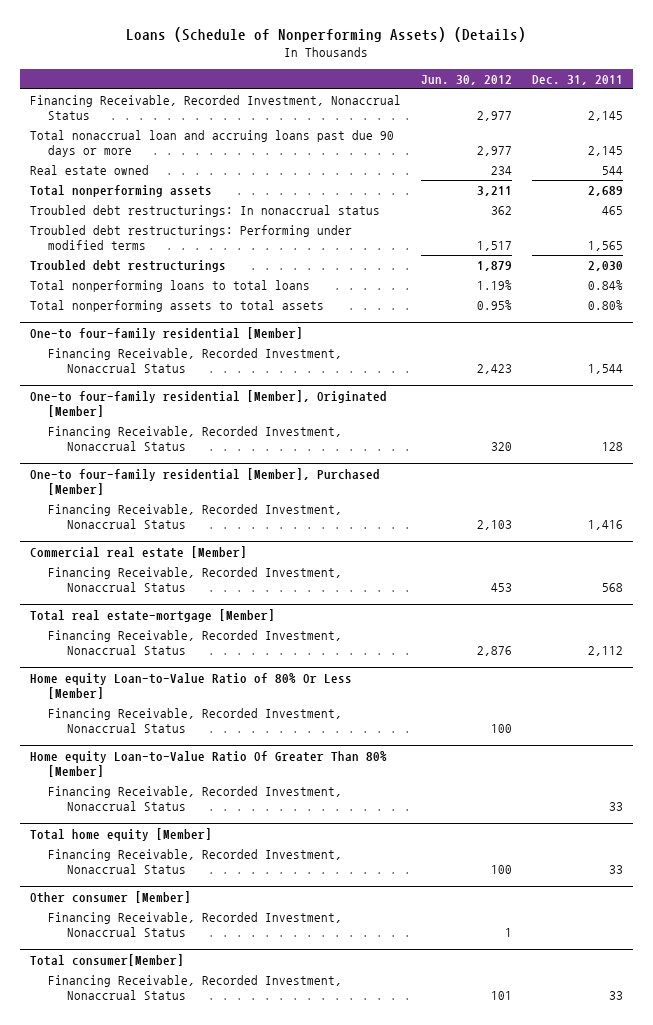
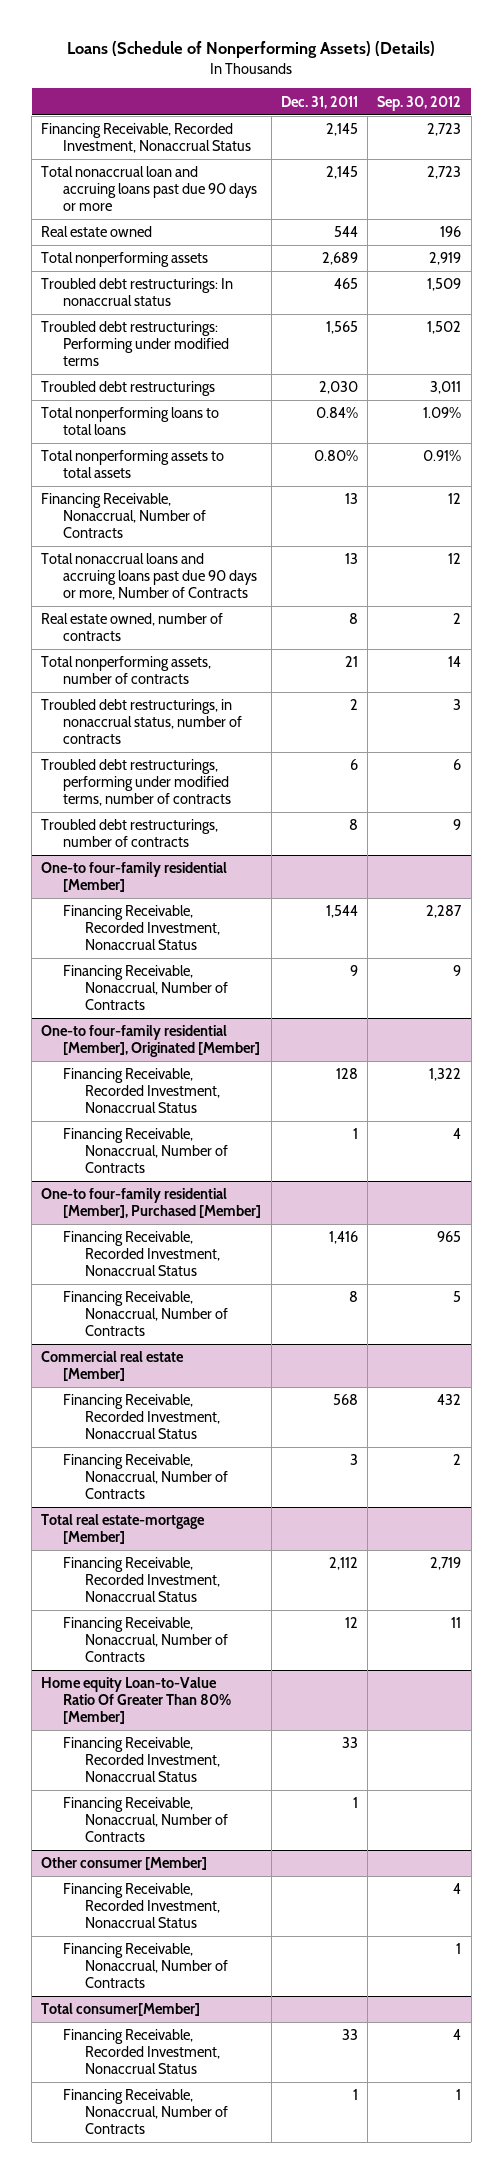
- | Jun. 30, 2012 | Dec. 31, 2011
+ | Dec. 31, 2011 | Sep. 30, 2012
+ Financing Receivable, Nonaccrual, Number of Contracts | 13 | 12
+ Total nonaccrual loans and accruing loans past due 90 days or more, Number of Contracts | 13 | 12
+ Real estate owned, number of contracts | 8 | 2
+ Total nonperforming assets, number of contracts | 21 | 14
+ Troubled debt restructurings, in nonaccrual status, number of contracts | 2 | 3
+ Troubled debt restructurings, performing under modified terms, number of contracts | 6 | 6
+ Troubled debt restructurings, number of contracts | 8 | 9
@ One-to four-family residential [Member]
+ Financing Receivable, Nonaccrual, Number of Contracts | 9 | 9
@ One-to four-family residential [Member], Originated [Member]
+ Financing Receivable, Nonaccrual, Number of Contracts | 1 | 4
@ One-to four-family residential [Member], Purchased [Member]
+ Financing Receivable, Nonaccrual, Number of Contracts | 8 | 5
@ Commercial real estate [Member]
+ Financing Receivable, Nonaccrual, Number of Contracts | 3 | 2
- Home equity Loan-to-Value Ratio of 80% Or Less [Member]
- Financing Receivable, Recorded Investment, Nonaccrual Status | 100 |
@ Total real estate-mortgage [Member]
+ Financing Receivable, Nonaccrual, Number of Contracts | 12 | 11
- Total home equity [Member]
- Financing Receivable, Recorded Investment, Nonaccrual Status | 100 | 33
@ Home equity Loan-to-Value Ratio Of Greater Than 80% [Member]
+ Financing Receivable, Nonaccrual, Number of Contracts | 1 |
@ Other consumer [Member]
+ Financing Receivable, Nonaccrual, Number of Contracts | | 1
@ Total consumer[Member]
+ Financing Receivable, Nonaccrual, Number of Contracts | 1 | 1

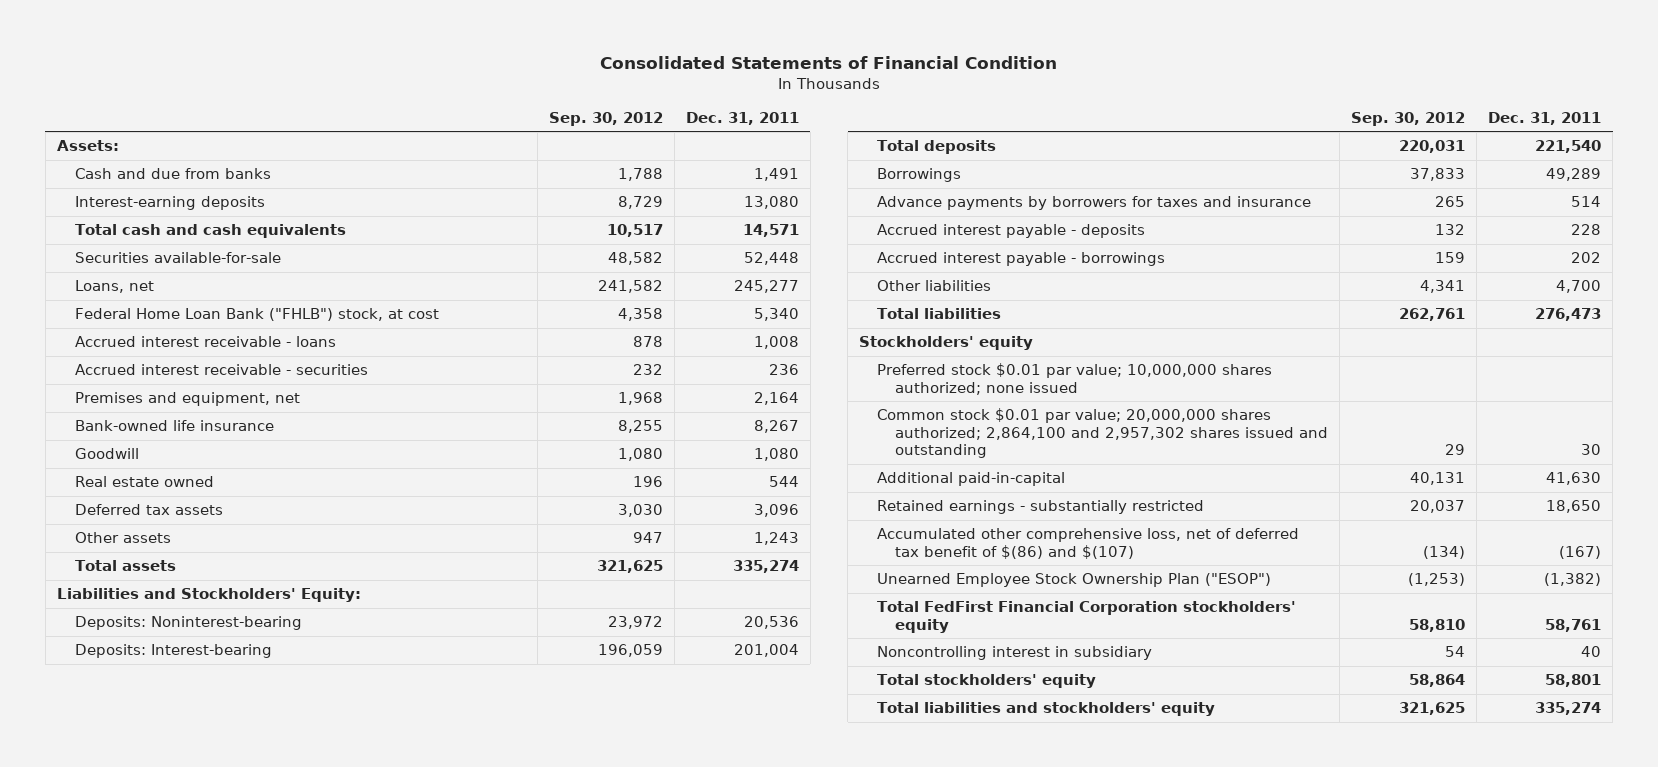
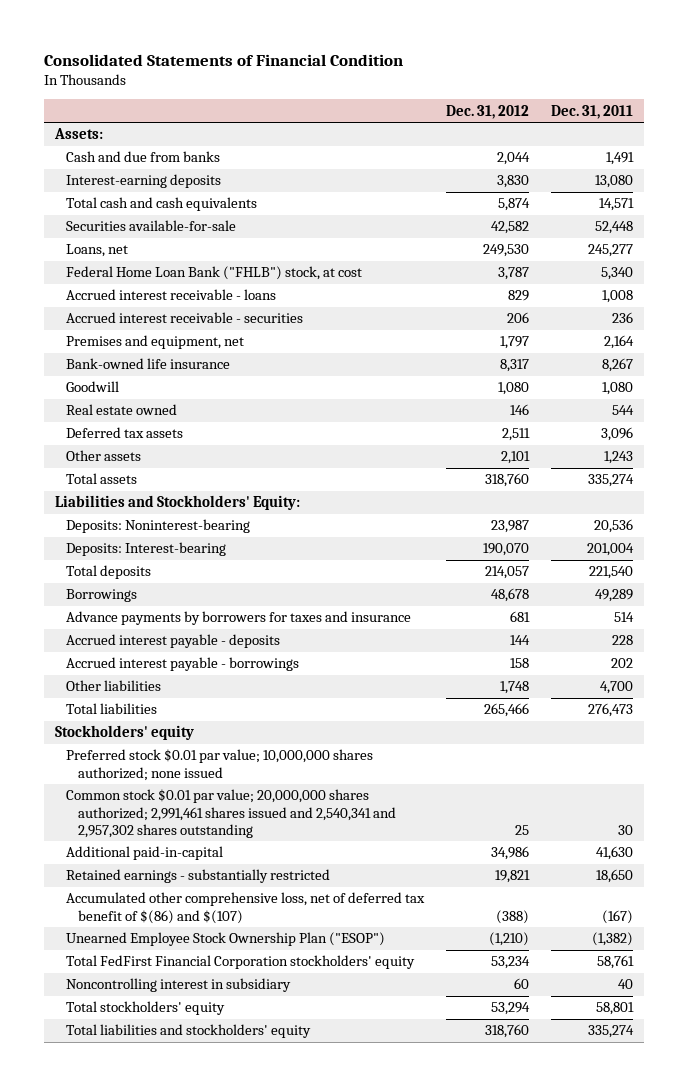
- | Sep. 30, 2012 | Dec. 31, 2011
+ | Dec. 31, 2012 | Dec. 31, 2011
- Common stock $0.01 par value; 20,000,000 shares authorized; 2,864,100 and 2,957,302 shares issued and outstanding | 29 | 30
+ Common stock $0.01 par value; 20,000,000 shares authorized; 2,991,461 shares issued and 2,540,341 and 2,957,302 shares outstanding | 25 | 30

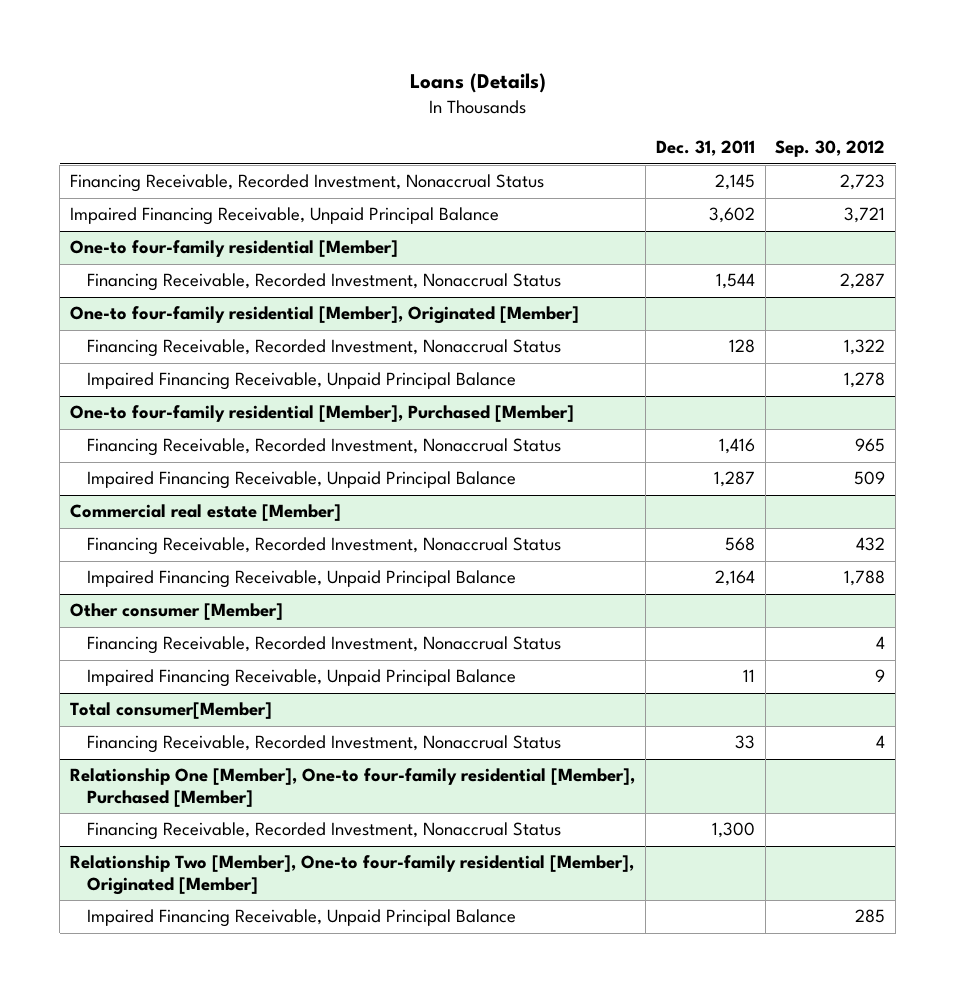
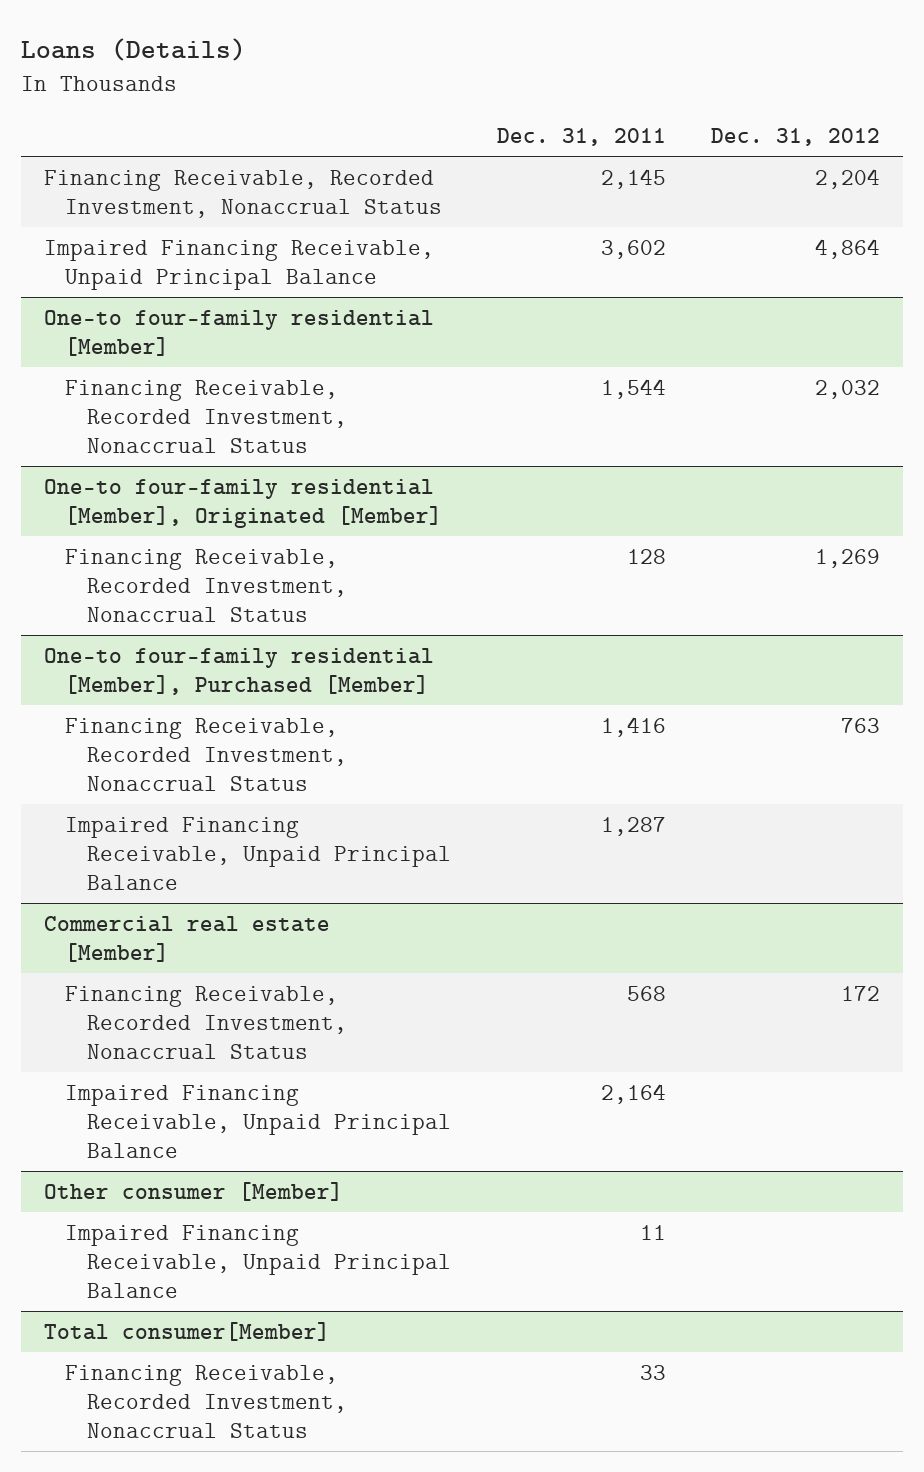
- | Dec. 31, 2011 | Sep. 30, 2012
+ | Dec. 31, 2011 | Dec. 31, 2012
@ One-to four-family residential [Member], Originated [Member]
- Impaired Financing Receivable, Unpaid Principal Balance | | 1,278
@ Other consumer [Member]
- Financing Receivable, Recorded Investment, Nonaccrual Status | | 4
- Relationship One [Member], One-to four-family residential [Member], Purchased [Member]
- Financing Receivable, Recorded Investment, Nonaccrual Status | 1,300 |
- Relationship Two [Member], One-to four-family residential [Member], Originated [Member]
- Impaired Financing Receivable, Unpaid Principal Balance | | 285

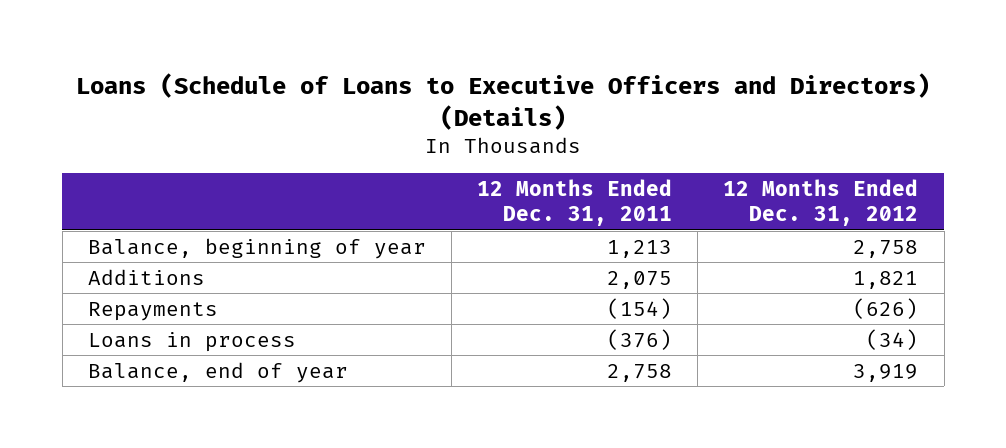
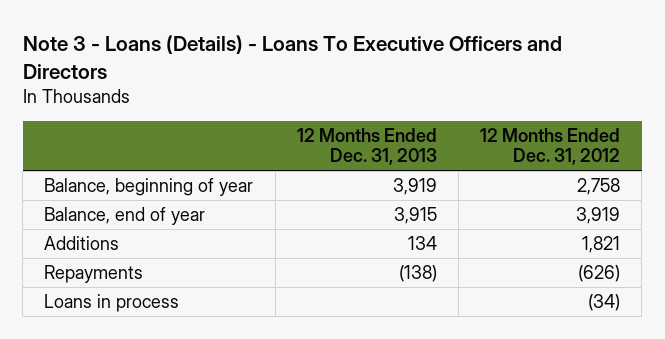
- Loans (Schedule of Loans to Executive Officers and Directors) (Details)
+ Note 3 - Loans (Details) - Loans To Executive Officers and Directors
- | 12 Months Ended Dec. 31, 2011 | 12 Months Ended Dec. 31, 2012
+ | 12 Months Ended Dec. 31, 2013 | 12 Months Ended Dec. 31, 2012
moved up: Balance, end of year | 3,915 | 3,919

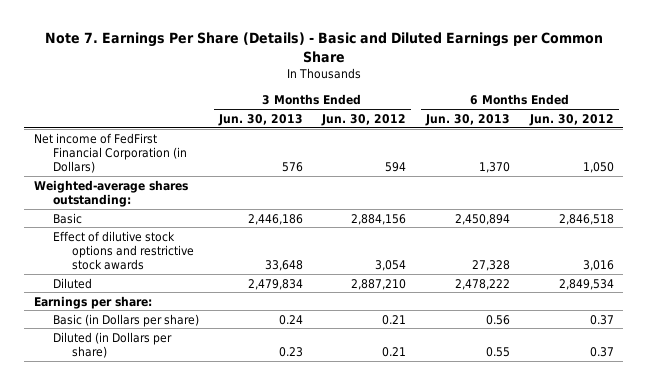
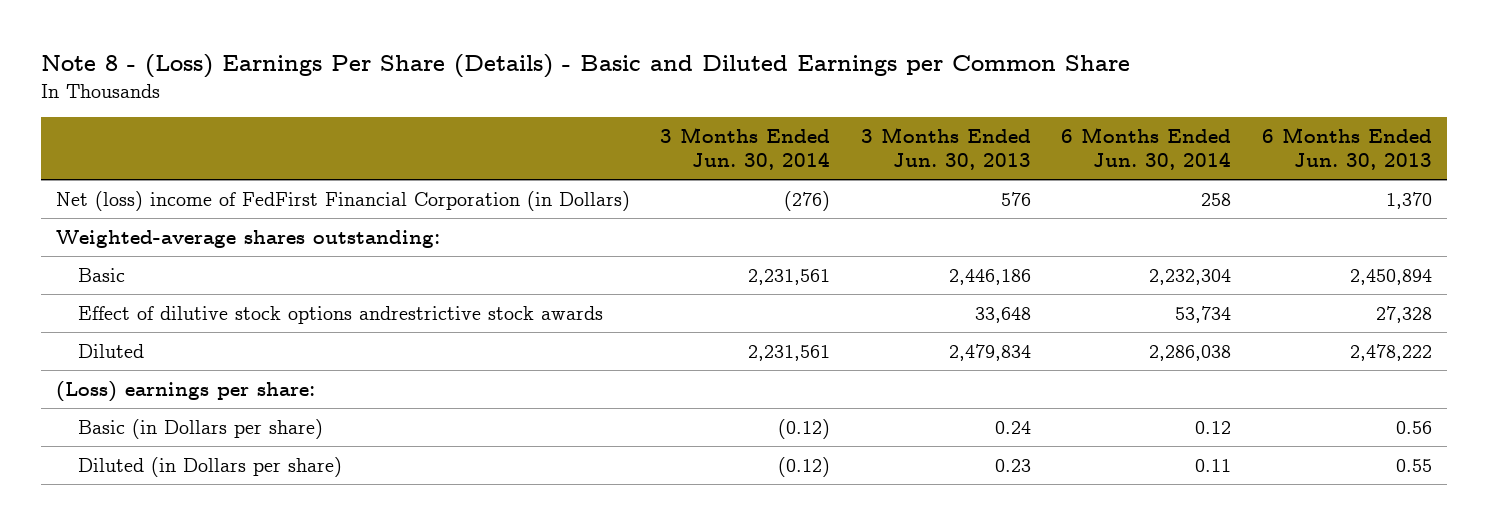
- Note 7. Earnings Per Share (Details) - Basic and Diluted Earnings per Common Share
+ Note 8 - (Loss) Earnings Per Share (Details) - Basic and Diluted Earnings per Common Share
- | 3 Months Ended Jun. 30, 2013 | 3 Months Ended Jun. 30, 2012 | 6 Months Ended Jun. 30, 2013 | 6 Months Ended Jun. 30, 2012
+ | 3 Months Ended Jun. 30, 2014 | 3 Months Ended Jun. 30, 2013 | 6 Months Ended Jun. 30, 2014 | 6 Months Ended Jun. 30, 2013
- Net income of FedFirst Financial Corporation (in Dollars) | 576 | 594 | 1,370 | 1,050
+ Net (loss) income of FedFirst Financial Corporation (in Dollars) | (276) | 576 | 258 | 1,370
- Effect of dilutive stock options and restrictive stock awards | 33,648 | 3,054 | 27,328 | 3,016
+ Effect of dilutive stock options andrestrictive stock awards | | 33,648 | 53,734 | 27,328
- Earnings per share:
+ (Loss) earnings per share:

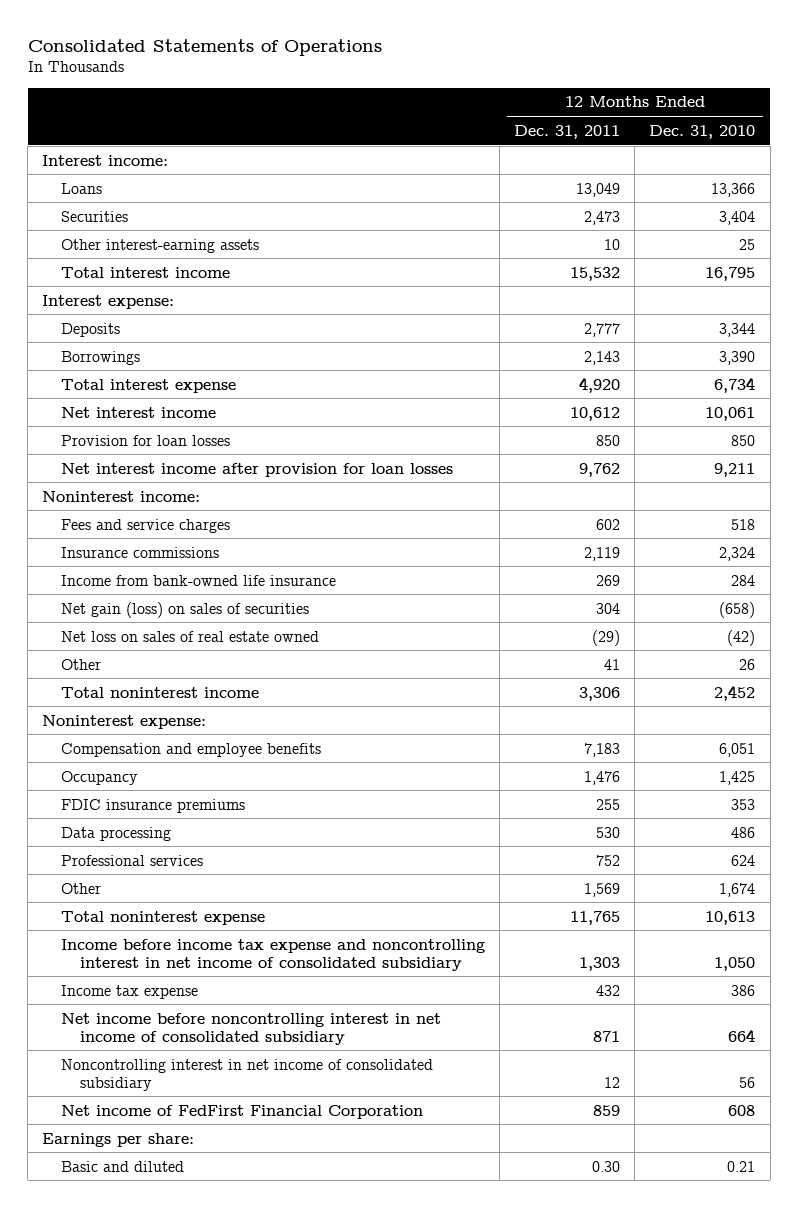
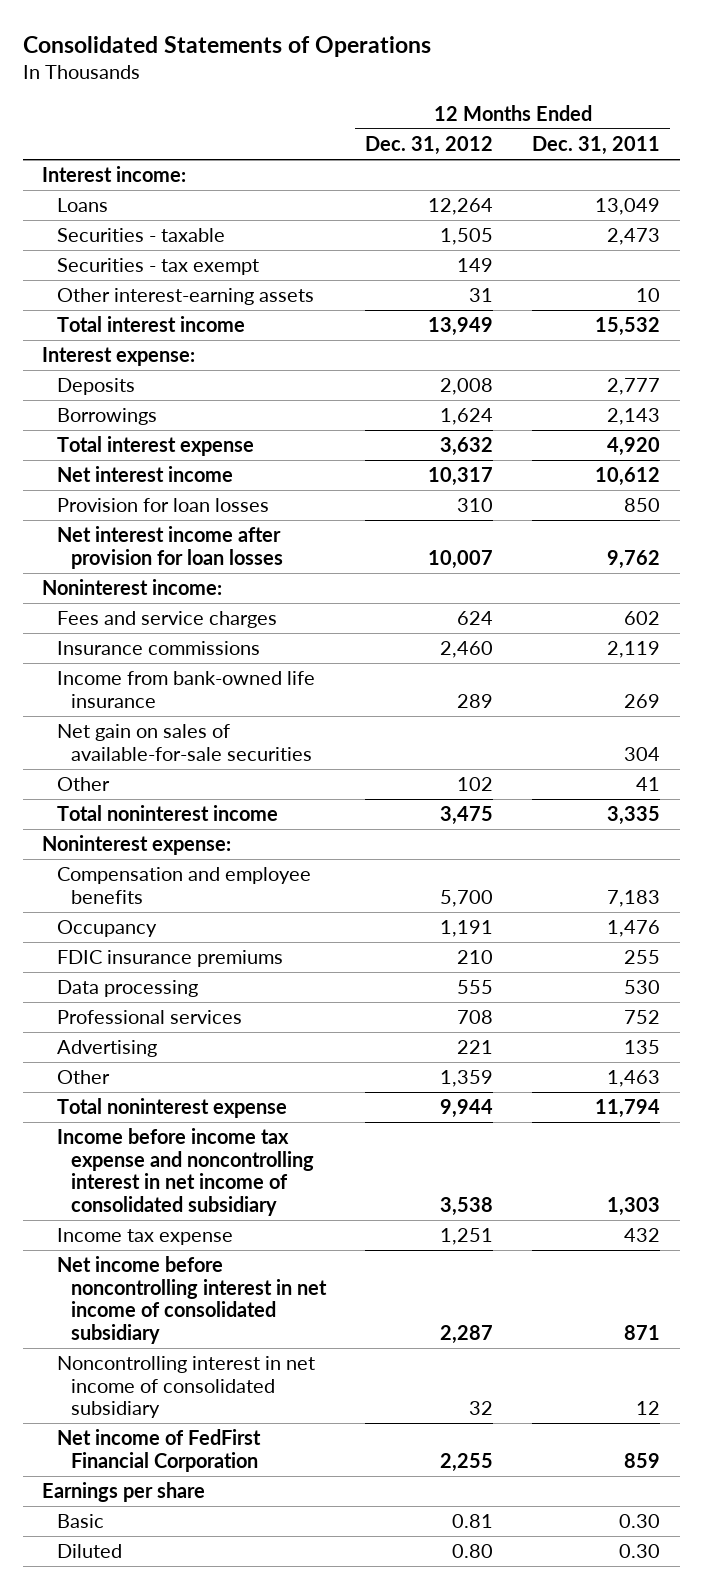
- | 12 Months Ended Dec. 31, 2011 | 12 Months Ended Dec. 31, 2010
+ | 12 Months Ended Dec. 31, 2012 | 12 Months Ended Dec. 31, 2011
- Securities | 2,473 | 3,404
+ Securities - taxable | 1,505 | 2,473
+ Securities - tax exempt | 149 |
- Net gain (loss) on sales of securities | 304 | (658)
- Net loss on sales of real estate owned | (29) | (42)
+ Net gain on sales of available-for-sale securities | | 304
- Total noninterest income | 3,306 | 2,452
+ Total noninterest income | 3,475 | 3,335
- Other | 1,569 | 1,674
- Total noninterest expense | 11,765 | 10,613
+ Advertising | 221 | 135
+ Other | 1,359 | 1,463
+ Total noninterest expense | 9,944 | 11,794
- Earnings per share:
- Basic and diluted | 0.30 | 0.21
+ Earnings per share
+ Basic | 0.81 | 0.30
+ Diluted | 0.80 | 0.30

